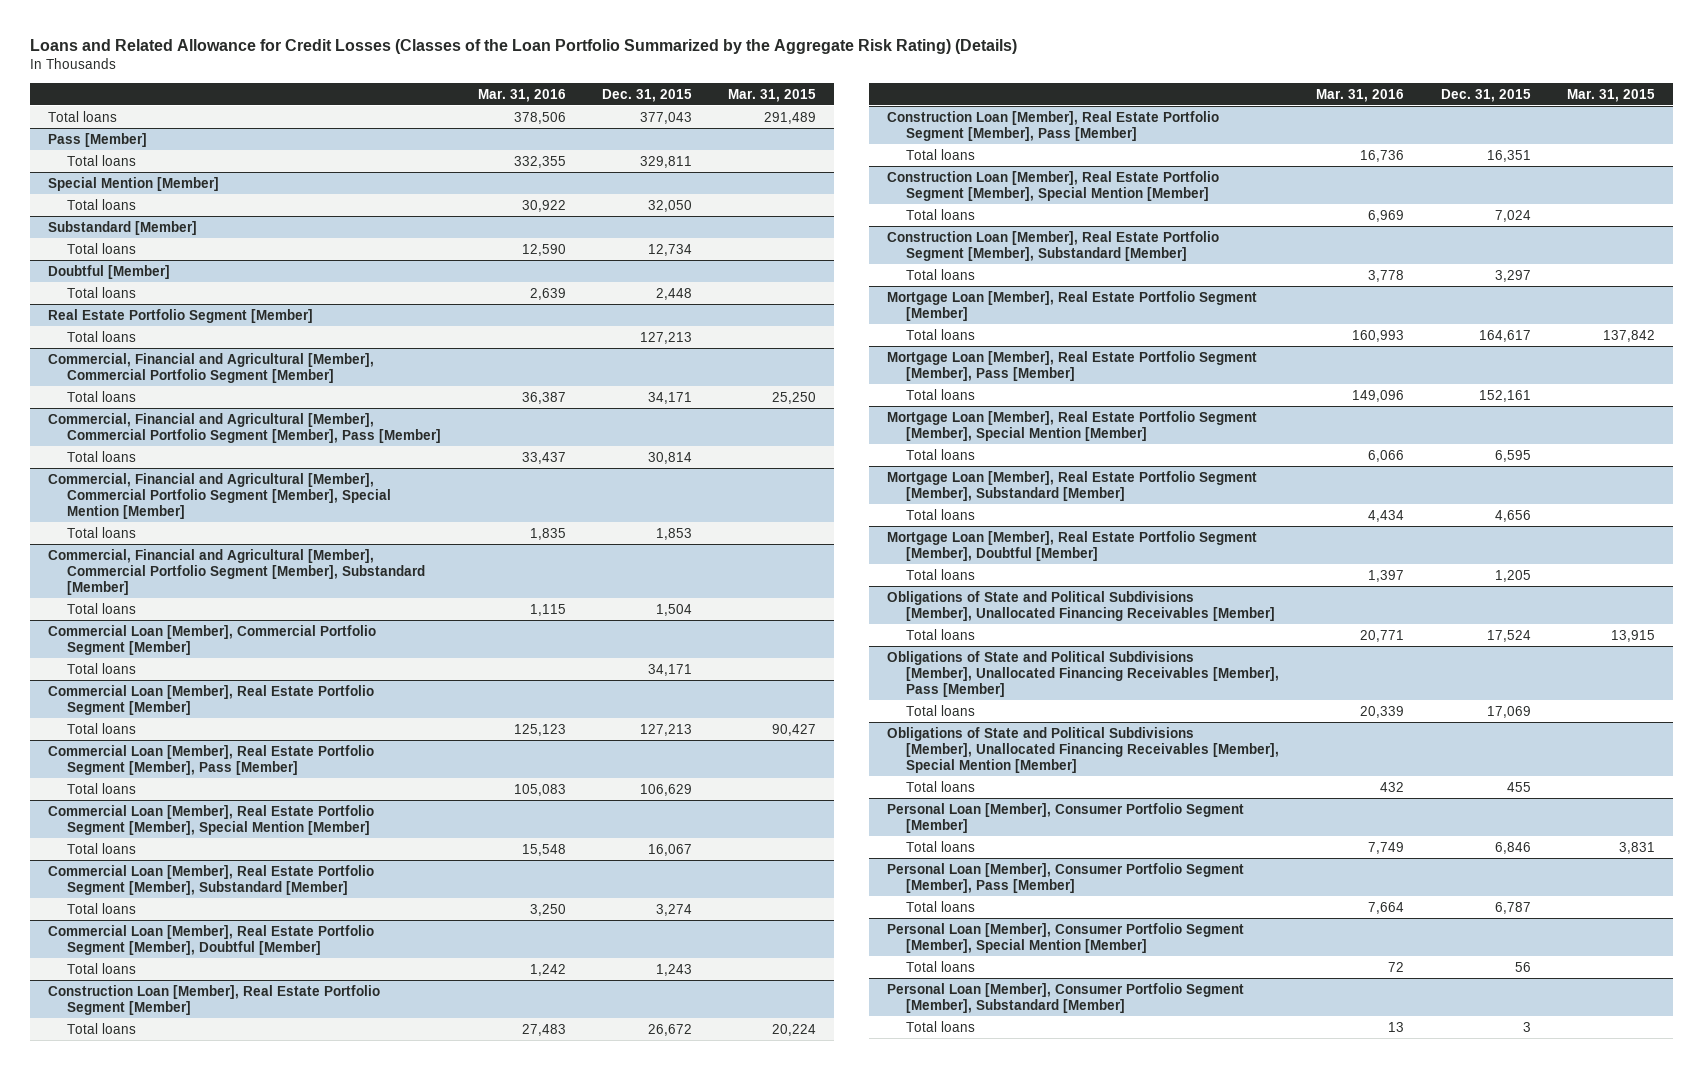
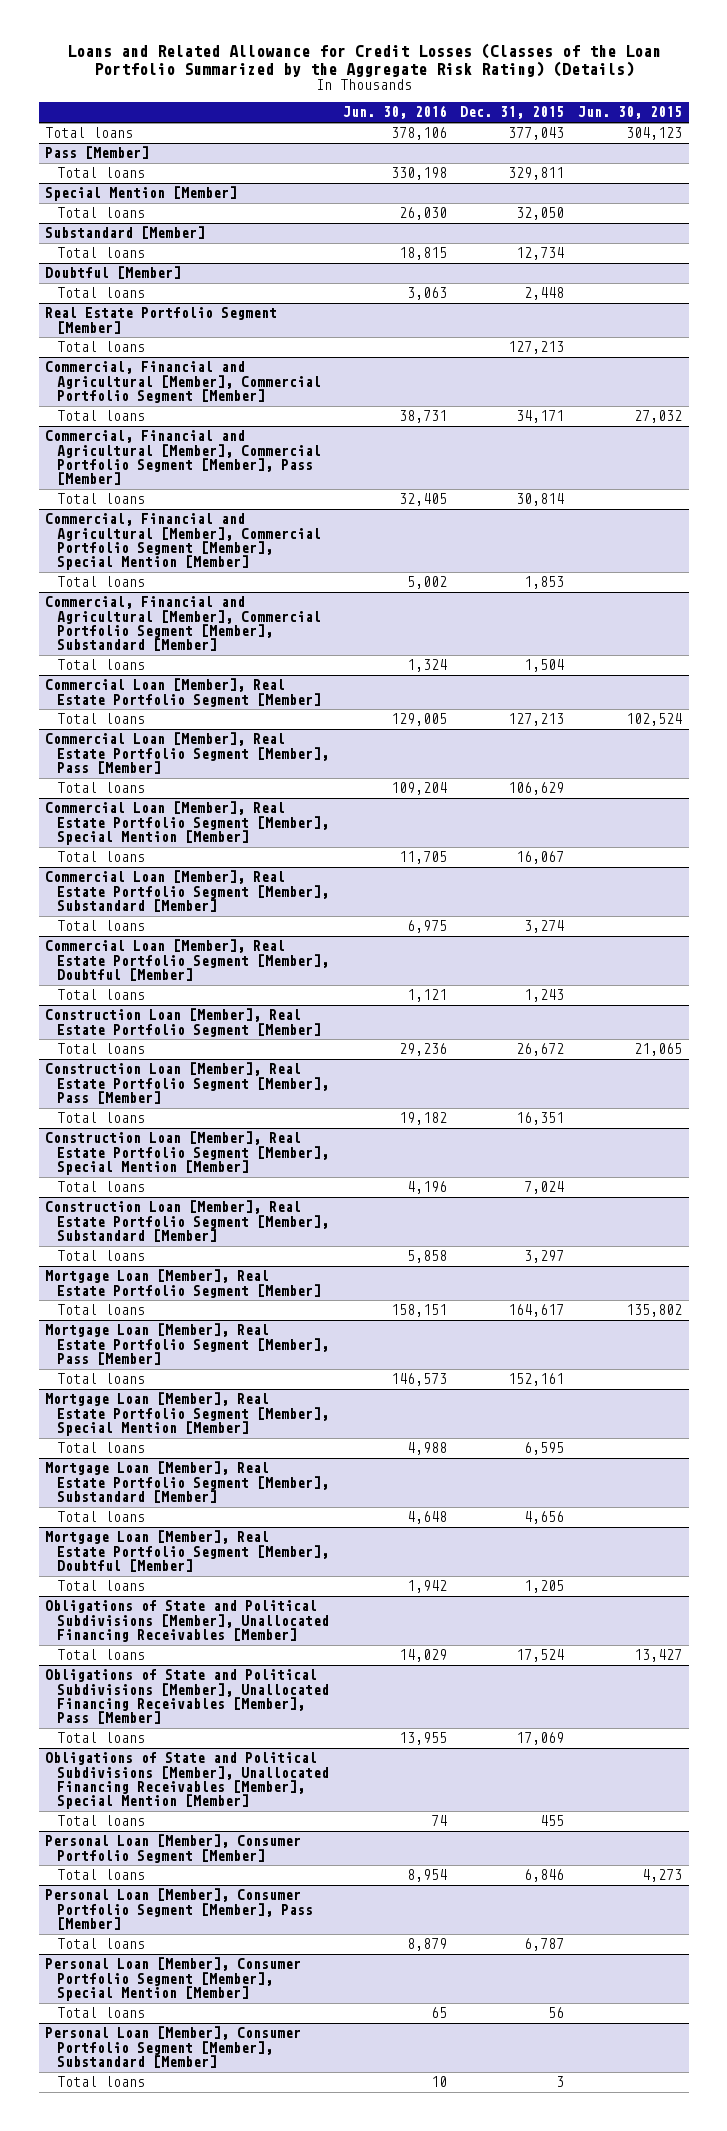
- | Mar. 31, 2016 | Dec. 31, 2015 | Mar. 31, 2015
+ | Jun. 30, 2016 | Dec. 31, 2015 | Jun. 30, 2015
- Commercial Loan [Member], Commercial Portfolio Segment [Member]
- Total loans | | 34,171 |

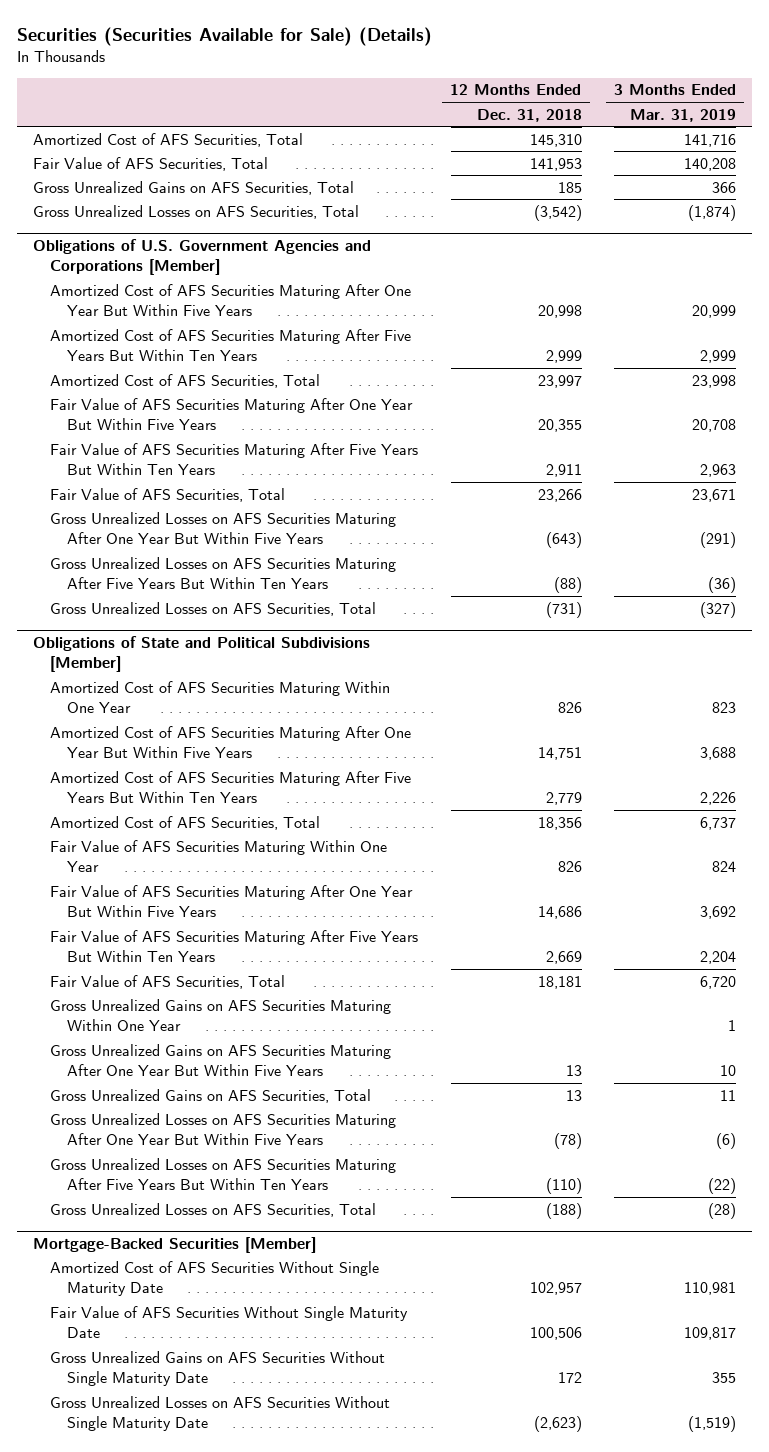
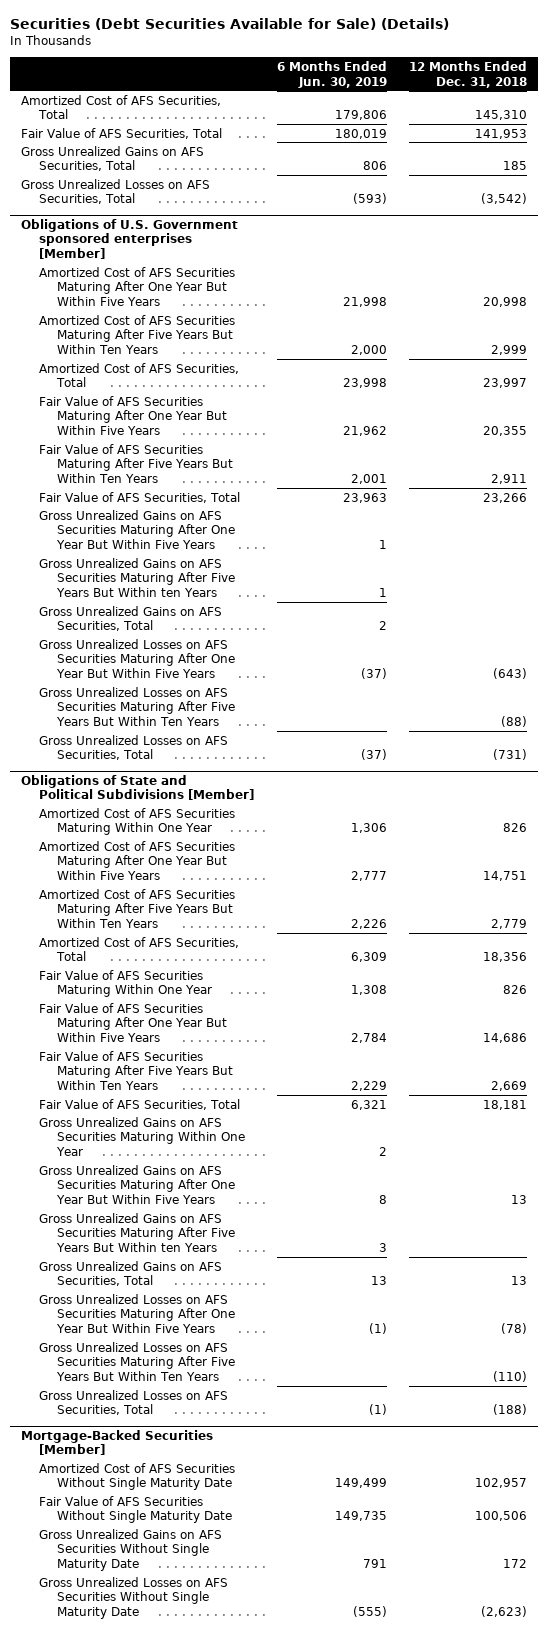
- Securities (Securities Available for Sale) (Details)
+ Securities (Debt Securities Available for Sale) (Details)
- | 12 Months Ended Dec. 31, 2018 | 3 Months Ended Mar. 31, 2019
+ | 6 Months Ended Jun. 30, 2019 | 12 Months Ended Dec. 31, 2018
- Obligations of U.S. Government Agencies and Corporations [Member]
+ Obligations of U.S. Government sponsored enterprises [Member]
+ Gross Unrealized Gains on AFS Securities Maturing After One Year But Within Five Years | 1 |
+ Gross Unrealized Gains on AFS Securities Maturing After Five Years But Within ten Years | 1 |
+ Gross Unrealized Gains on AFS Securities, Total | 2 |
@ Obligations of State and Political Subdivisions [Member]
+ Gross Unrealized Gains on AFS Securities Maturing After Five Years But Within ten Years | 3 |

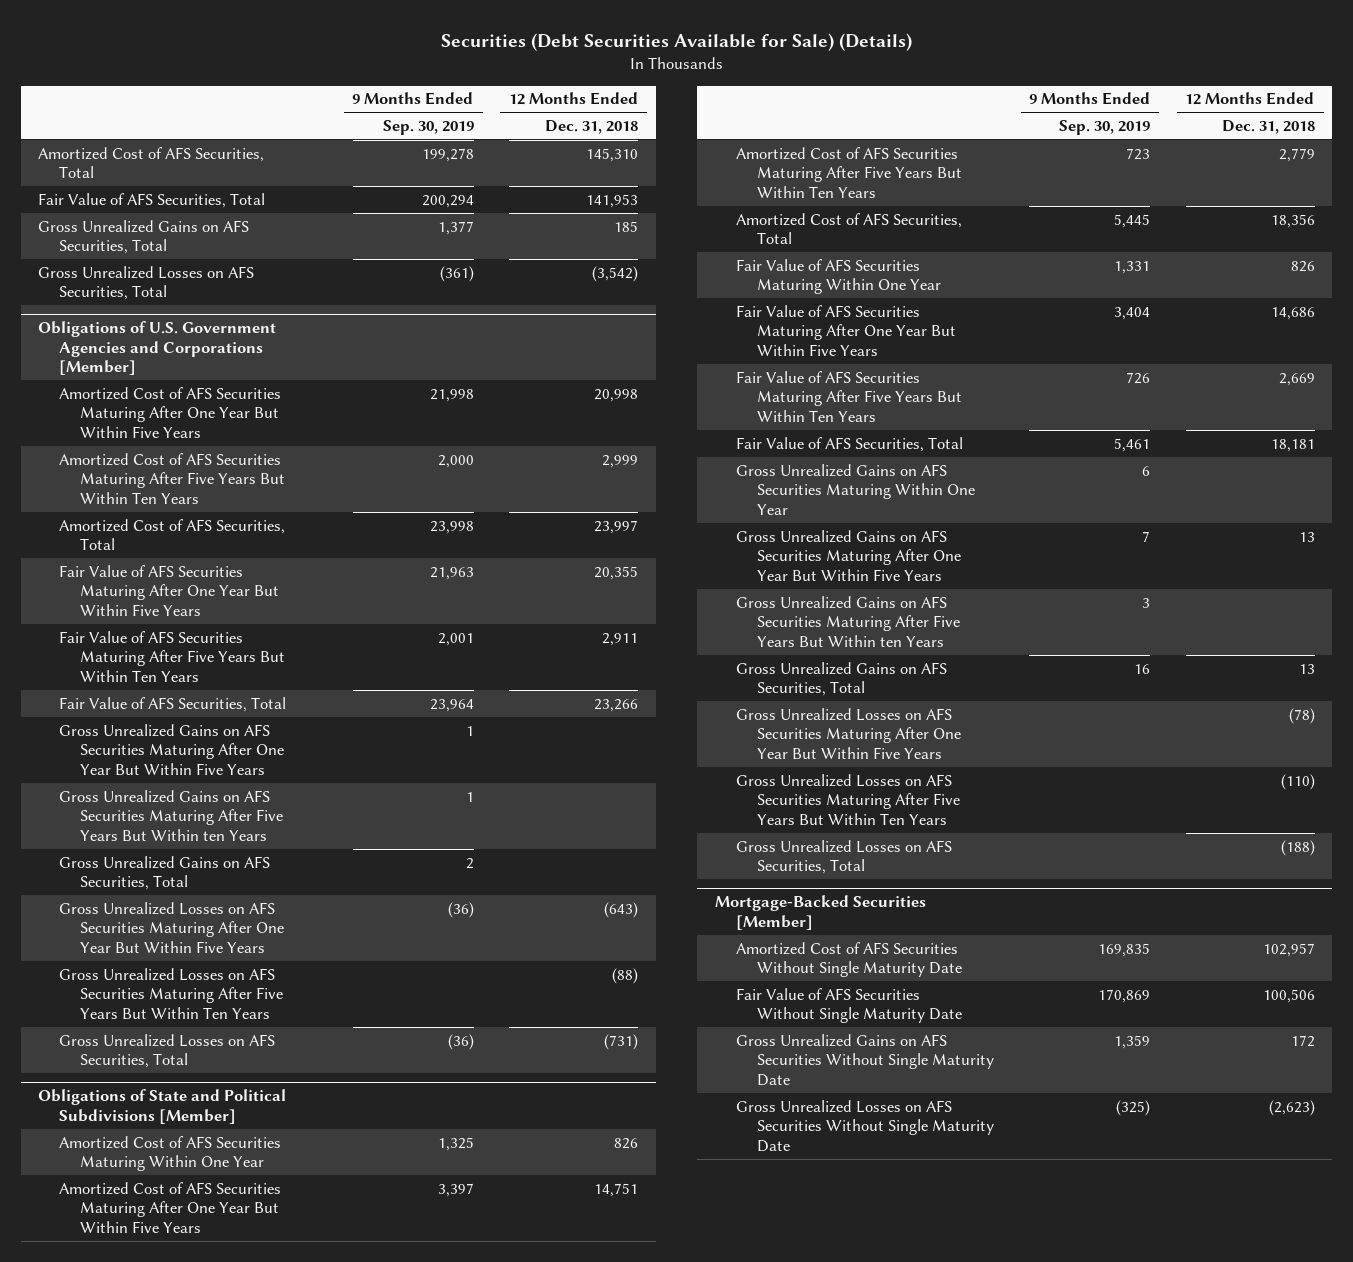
- | 6 Months Ended Jun. 30, 2019 | 12 Months Ended Dec. 31, 2018
+ | 9 Months Ended Sep. 30, 2019 | 12 Months Ended Dec. 31, 2018
- Obligations of U.S. Government sponsored enterprises [Member]
+ Obligations of U.S. Government Agencies and Corporations [Member]

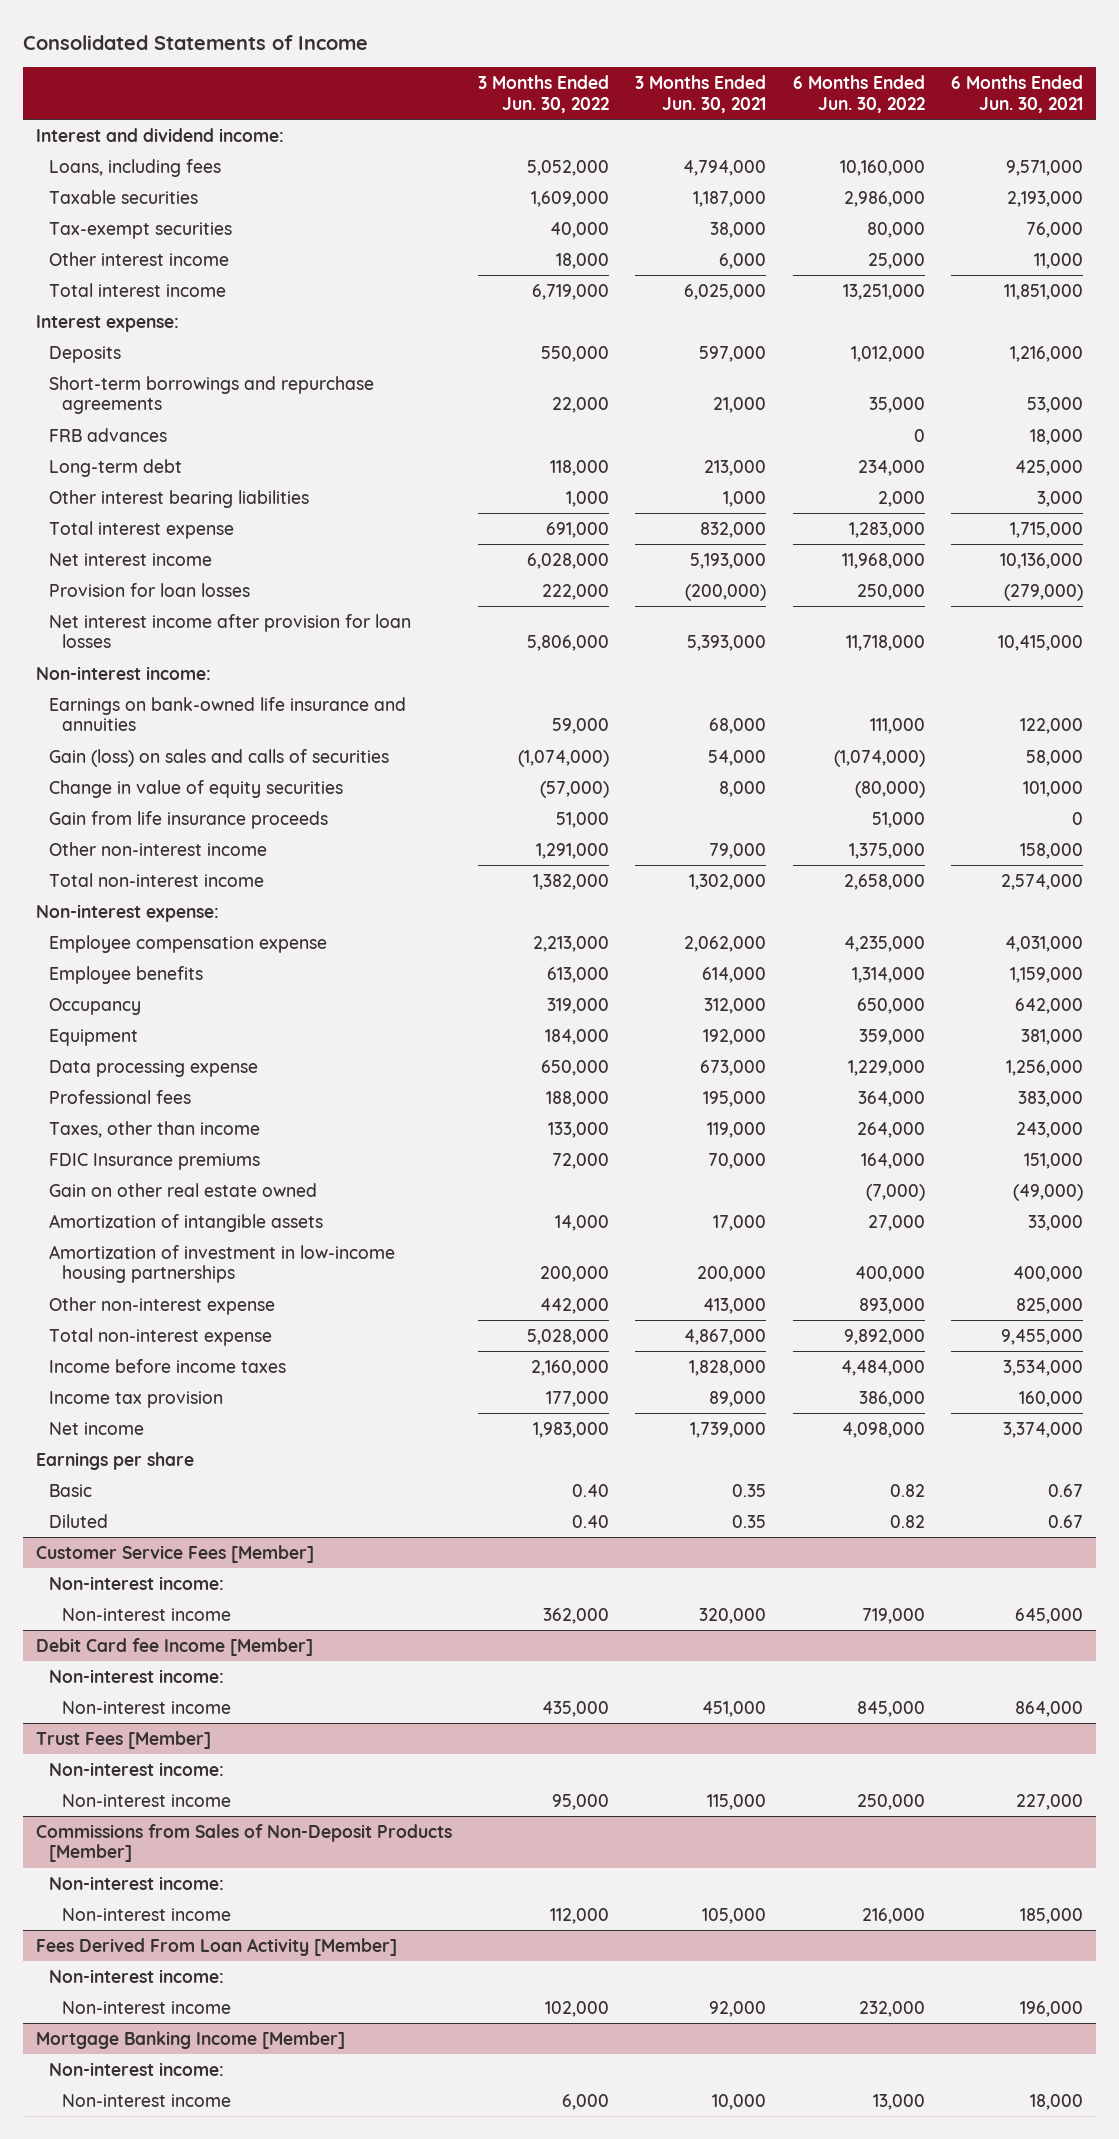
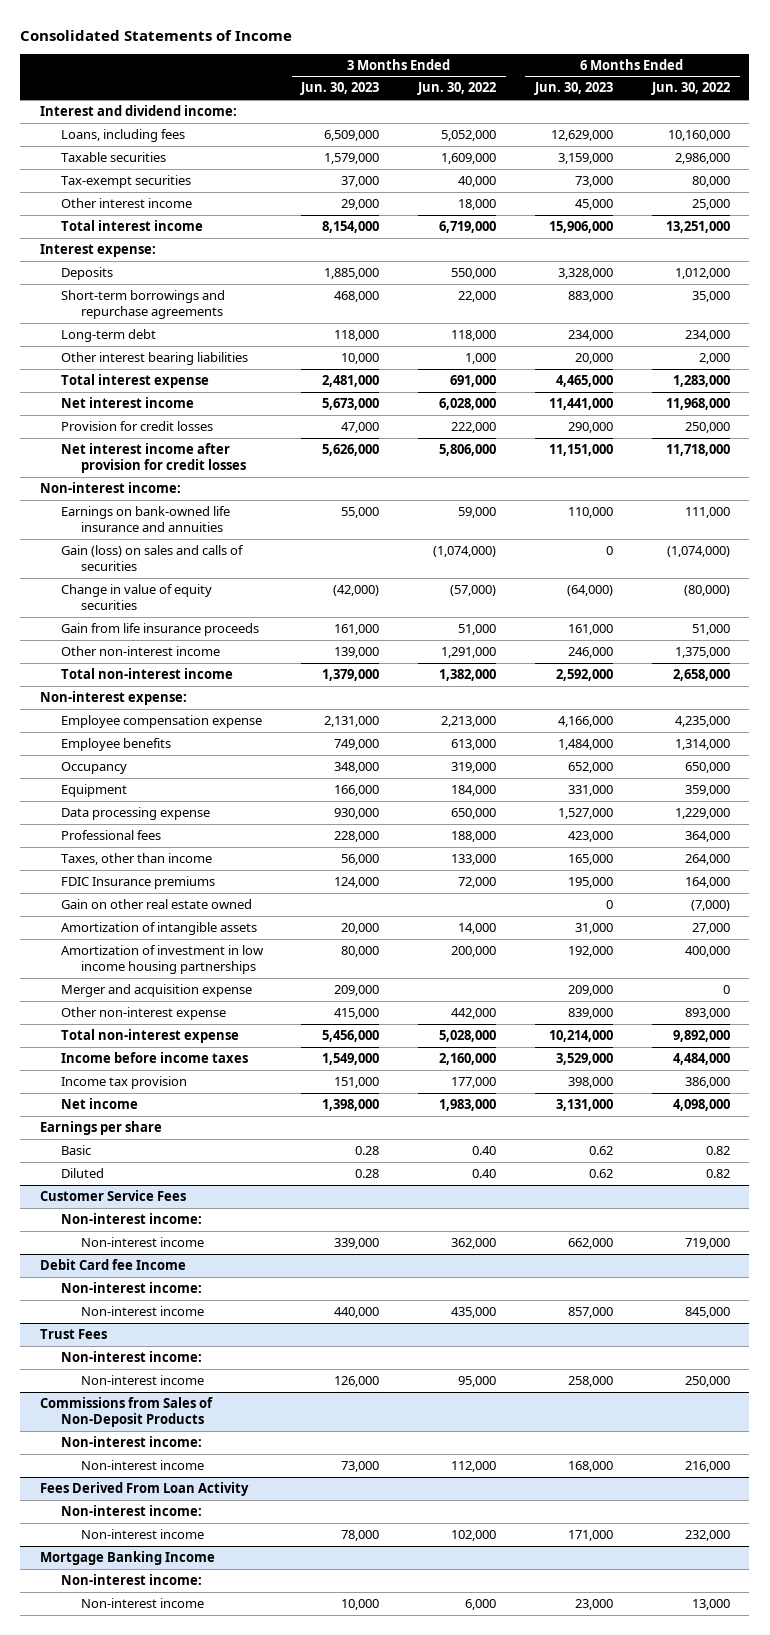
- | 3 Months Ended Jun. 30, 2022 | 3 Months Ended Jun. 30, 2021 | 6 Months Ended Jun. 30, 2022 | 6 Months Ended Jun. 30, 2021
+ | 3 Months Ended Jun. 30, 2023 | 3 Months Ended Jun. 30, 2022 | 6 Months Ended Jun. 30, 2023 | 6 Months Ended Jun. 30, 2022
- FRB advances | | | 0 | 18,000
- Provision for loan losses | 222,000 | (200,000) | 250,000 | (279,000)
- Net interest income after provision for loan losses | 5,806,000 | 5,393,000 | 11,718,000 | 10,415,000
+ Provision for credit losses | 47,000 | 222,000 | 290,000 | 250,000
+ Net interest income after provision for credit losses | 5,626,000 | 5,806,000 | 11,151,000 | 11,718,000
- Amortization of investment in low-income housing partnerships | 200,000 | 200,000 | 400,000 | 400,000
+ Amortization of investment in low income housing partnerships | 80,000 | 200,000 | 192,000 | 400,000
+ Merger and acquisition expense | 209,000 | | 209,000 | 0
- Customer Service Fees [Member]
+ Customer Service Fees
- Debit Card fee Income [Member]
+ Debit Card fee Income
- Trust Fees [Member]
+ Trust Fees
- Commissions from Sales of Non-Deposit Products [Member]
+ Commissions from Sales of Non-Deposit Products
- Fees Derived From Loan Activity [Member]
+ Fees Derived From Loan Activity
- Mortgage Banking Income [Member]
+ Mortgage Banking Income

